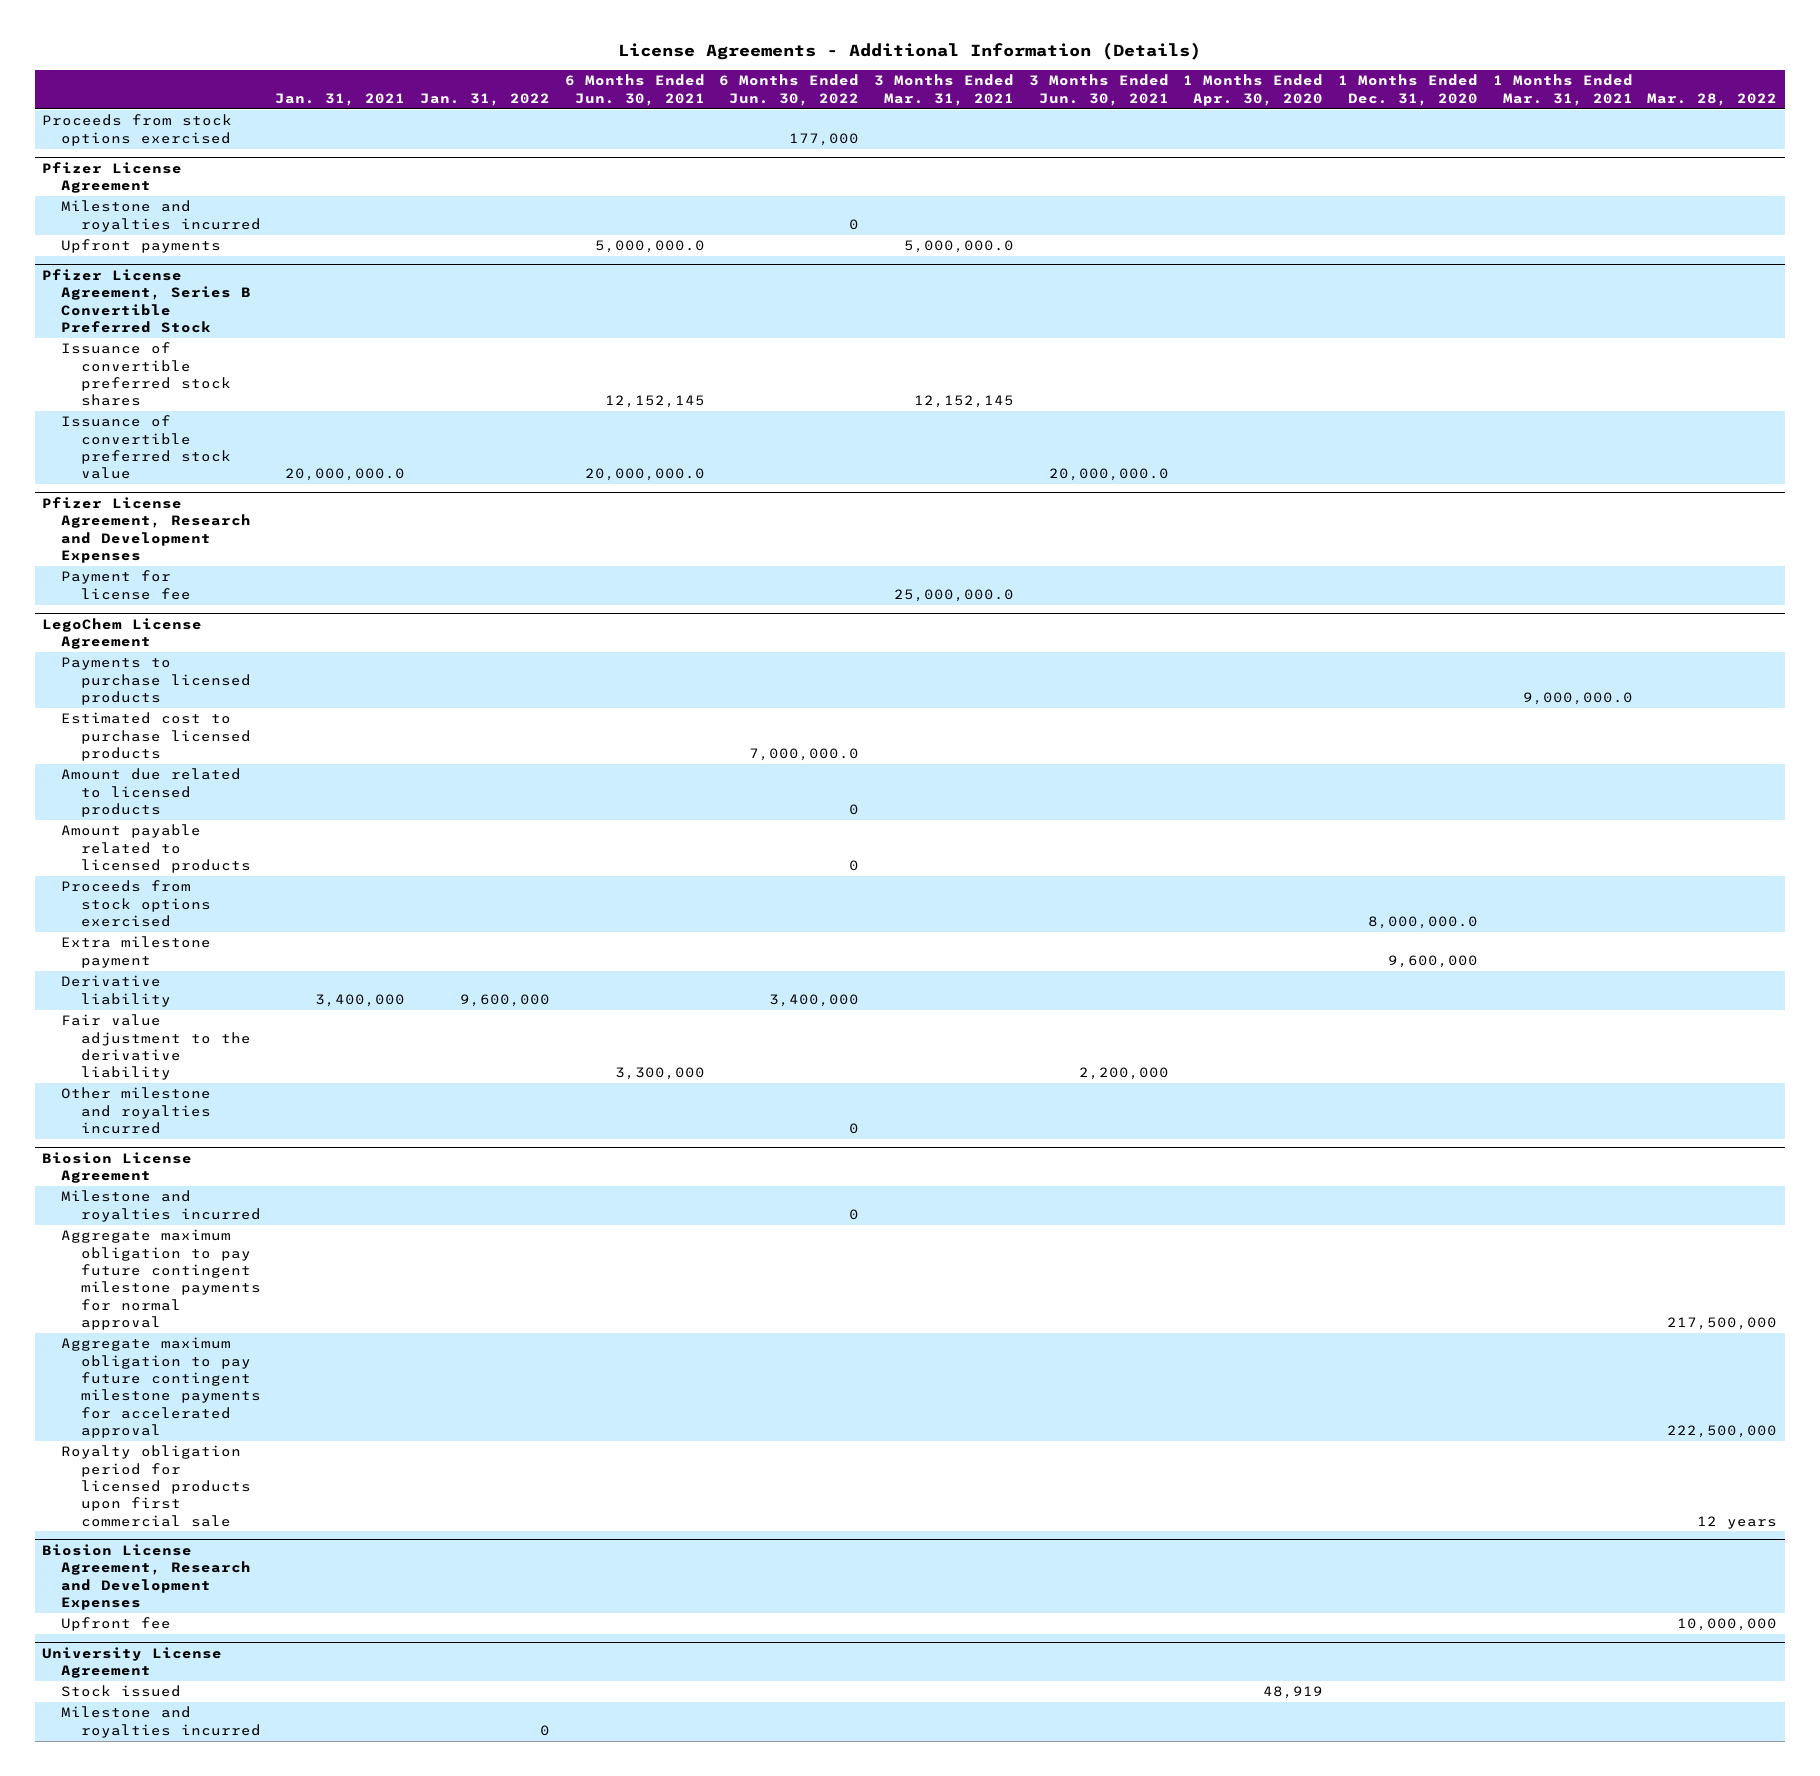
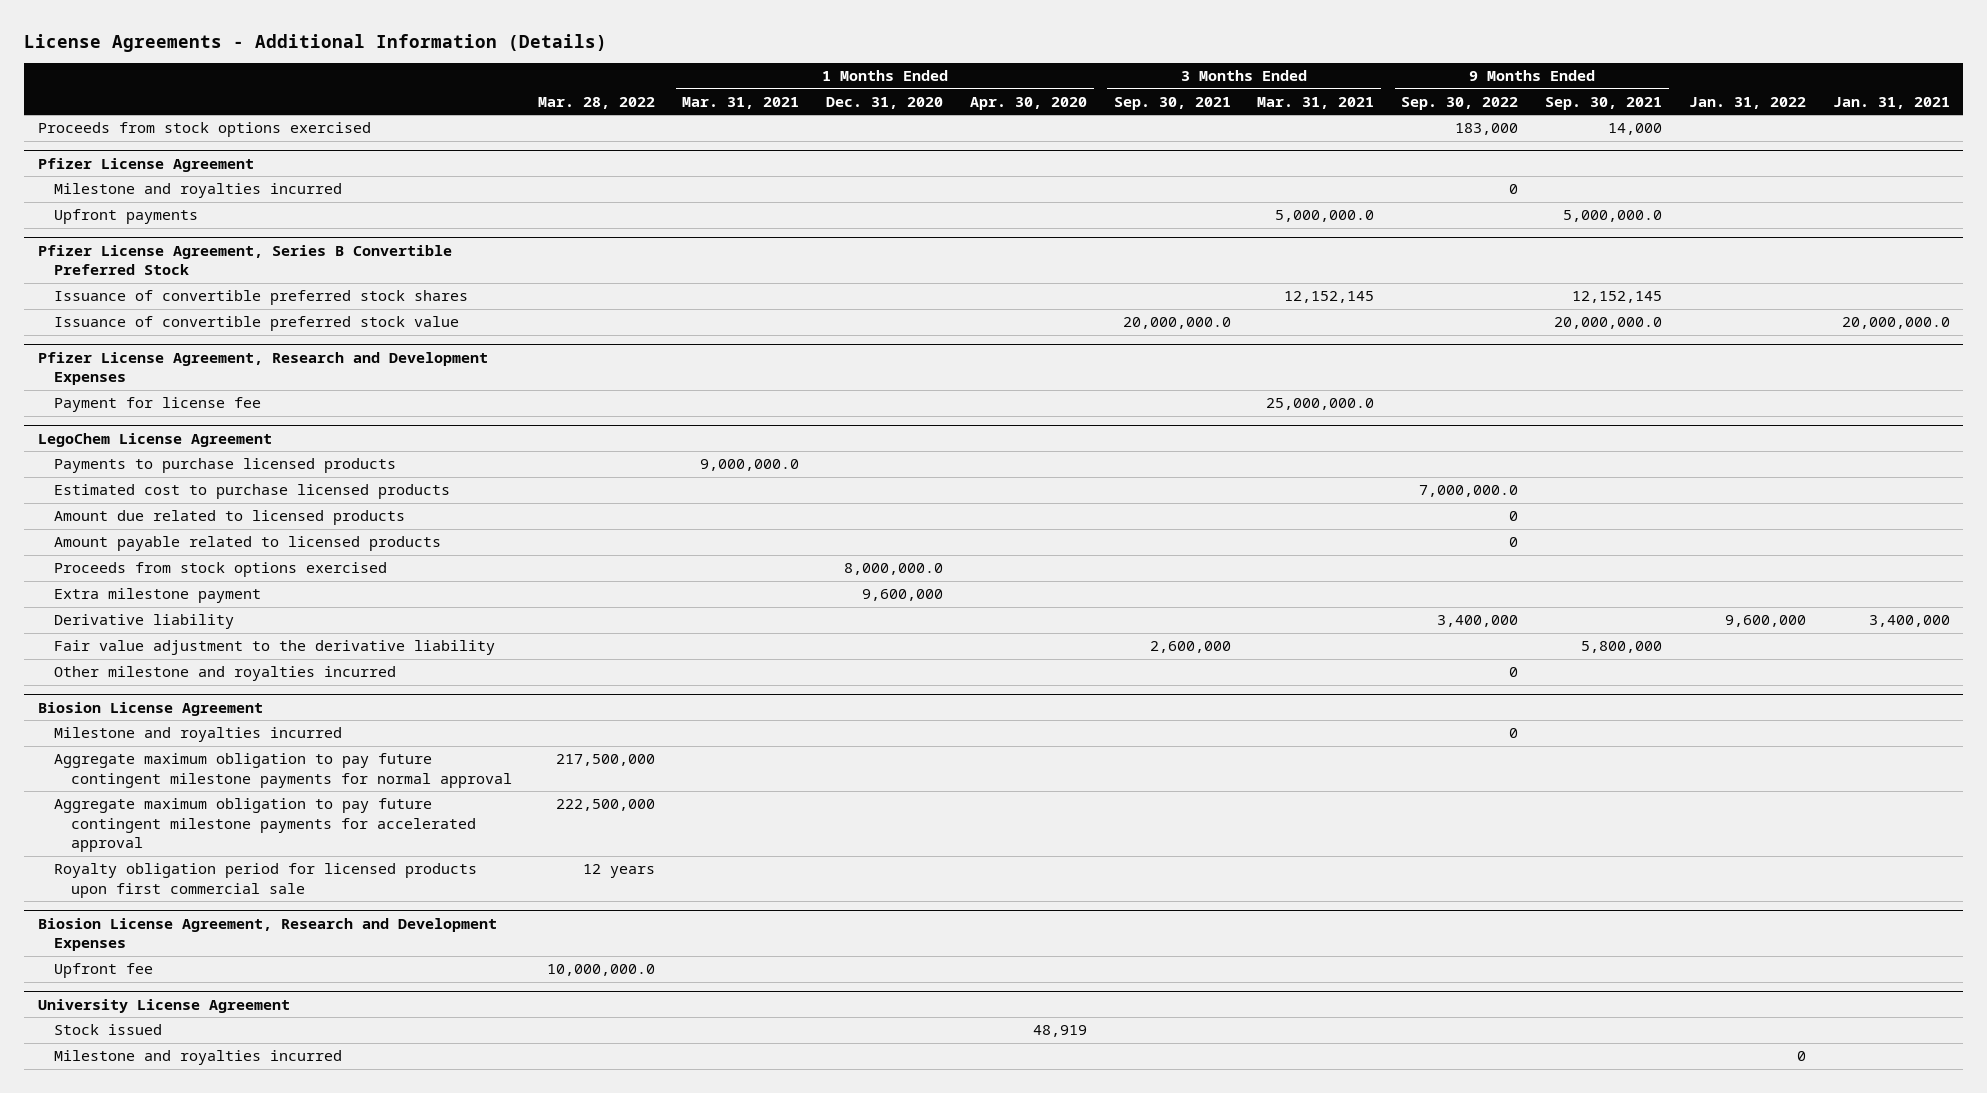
- | Jan. 31, 2021 | Jan. 31, 2022 | 6 Months Ended Jun. 30, 2021 | 6 Months Ended Jun. 30, 2022 | 3 Months Ended Mar. 31, 2021 | 3 Months Ended Jun. 30, 2021 | 1 Months Ended Apr. 30, 2020 | 1 Months Ended Dec. 31, 2020 | 1 Months Ended Mar. 31, 2021 | Mar. 28, 2022
+ | Mar. 28, 2022 | 1 Months Ended Mar. 31, 2021 | 1 Months Ended Dec. 31, 2020 | 1 Months Ended Apr. 30, 2020 | 3 Months Ended Sep. 30, 2021 | 3 Months Ended Mar. 31, 2021 | 9 Months Ended Sep. 30, 2022 | 9 Months Ended Sep. 30, 2021 | Jan. 31, 2022 | Jan. 31, 2021
@ Biosion License Agreement, Research and Development Expenses
- Upfront fee | | | | | | | | | | 10,000,000
+ Upfront fee | 10,000,000.0 | | | | | | | | |

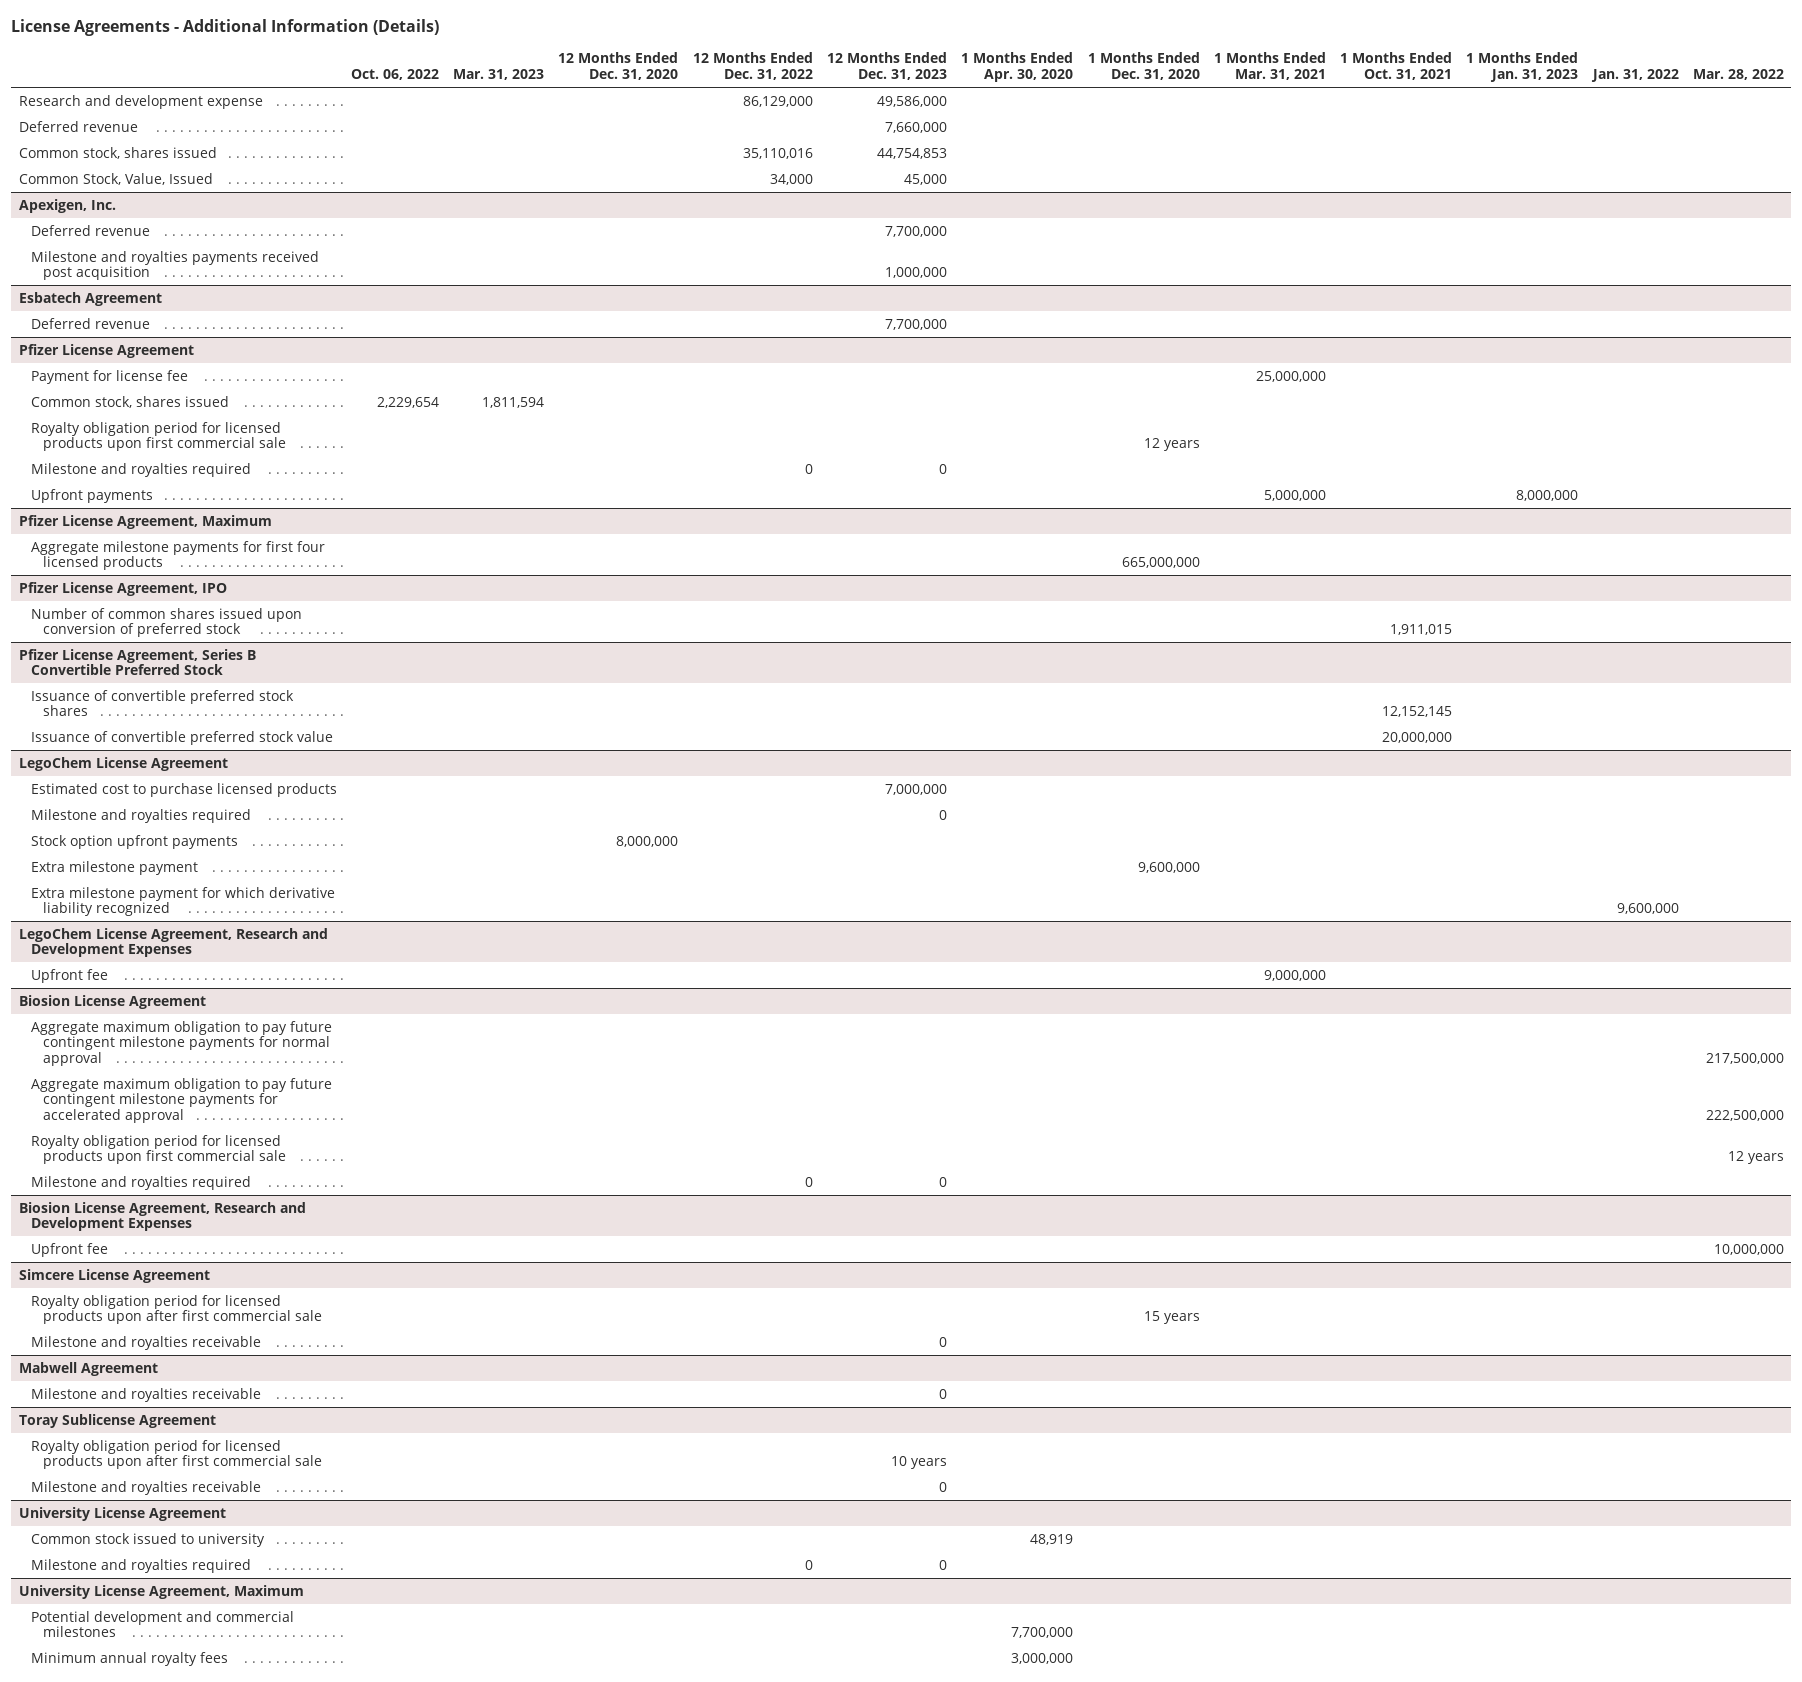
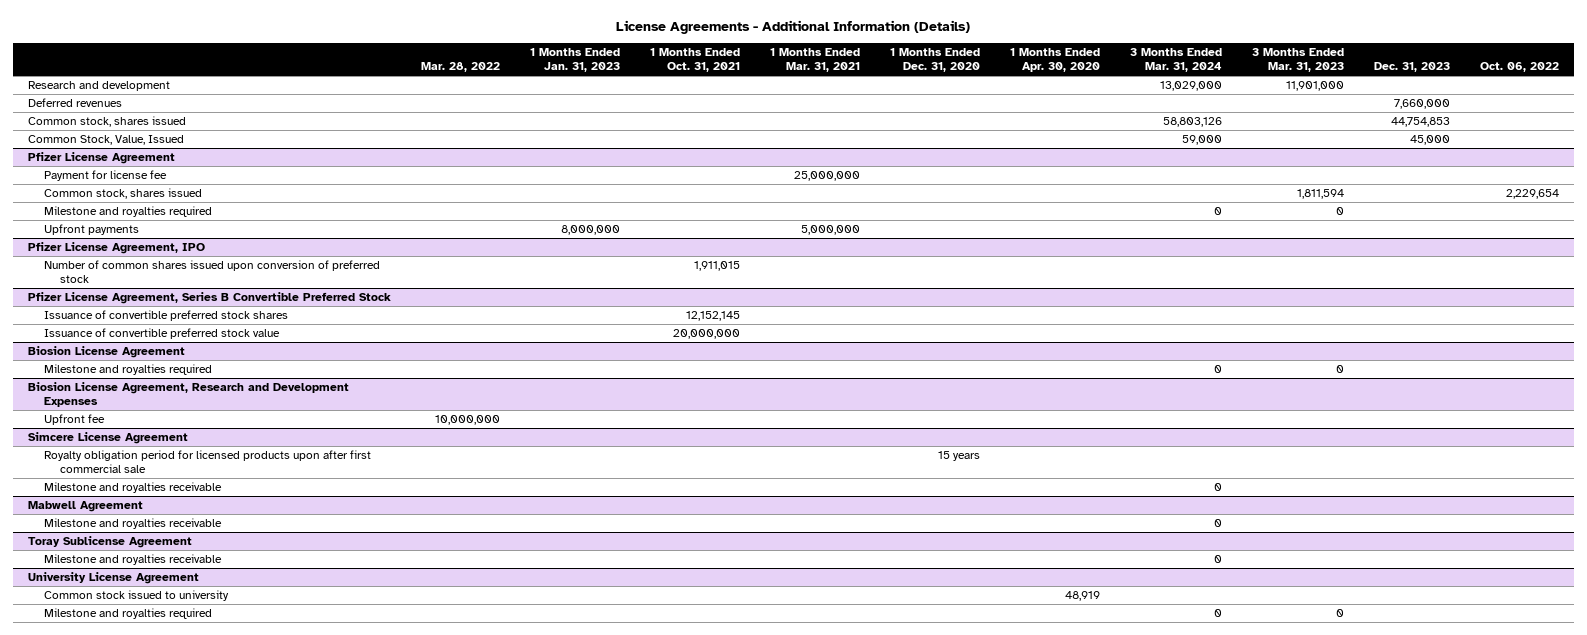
- | Oct. 06, 2022 | Mar. 31, 2023 | 12 Months Ended Dec. 31, 2020 | 12 Months Ended Dec. 31, 2022 | 12 Months Ended Dec. 31, 2023 | 1 Months Ended Apr. 30, 2020 | 1 Months Ended Dec. 31, 2020 | 1 Months Ended Mar. 31, 2021 | 1 Months Ended Oct. 31, 2021 | 1 Months Ended Jan. 31, 2023 | Jan. 31, 2022 | Mar. 28, 2022
+ | Mar. 28, 2022 | 1 Months Ended Jan. 31, 2023 | 1 Months Ended Oct. 31, 2021 | 1 Months Ended Mar. 31, 2021 | 1 Months Ended Dec. 31, 2020 | 1 Months Ended Apr. 30, 2020 | 3 Months Ended Mar. 31, 2024 | 3 Months Ended Mar. 31, 2023 | Dec. 31, 2023 | Oct. 06, 2022
- Research and development expense | | | | 86,129,000 | 49,586,000 | | | | | | |
- Deferred revenue | | | | | 7,660,000 | | | | | | |
+ Research and development | | | | | | | 13,029,000 | 11,901,000 | |
+ Deferred revenues | | | | | | | | | 7,660,000 |
- Apexigen, Inc.
- Deferred revenue | | | | | 7,700,000 | | | | | | |
- Milestone and royalties payments received post acquisition | | | | | 1,000,000 | | | | | | |
- Esbatech Agreement
- Deferred revenue | | | | | 7,700,000 | | | | | | |
@ Pfizer License Agreement
- Royalty obligation period for licensed products upon first commercial sale | | | | | | | 12 years | | | | |
- Pfizer License Agreement, Maximum
- Aggregate milestone payments for first four licensed products | | | | | | | 665,000,000 | | | | |
- LegoChem License Agreement
- Estimated cost to purchase licensed products | | | | | 7,000,000 | | | | | | |
- Milestone and royalties required | | | | | 0 | | | | | | |
- Stock option upfront payments | | | 8,000,000 | | | | | | | | |
- Extra milestone payment | | | | | | | 9,600,000 | | | | |
- Extra milestone payment for which derivative liability recognized | | | | | | | | | | | 9,600,000 |
- LegoChem License Agreement, Research and Development Expenses
- Upfront fee | | | | | | | | 9,000,000 | | | |
@ Biosion License Agreement
- Aggregate maximum obligation to pay future contingent milestone payments for normal approval | | | | | | | | | | | | 217,500,000
- Aggregate maximum obligation to pay future contingent milestone payments for accelerated approval | | | | | | | | | | | | 222,500,000
- Royalty obligation period for licensed products upon first commercial sale | | | | | | | | | | | | 12 years
@ Toray Sublicense Agreement
- Royalty obligation period for licensed products upon after first commercial sale | | | | | 10 years | | | | | | |
- University License Agreement, Maximum
- Potential development and commercial milestones | | | | | | 7,700,000 | | | | | |
- Minimum annual royalty fees | | | | | | 3,000,000 | | | | | |

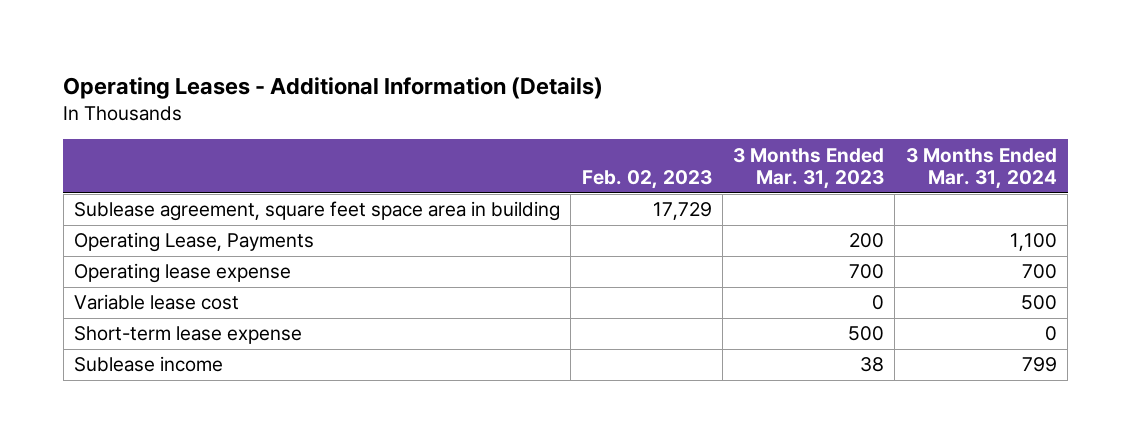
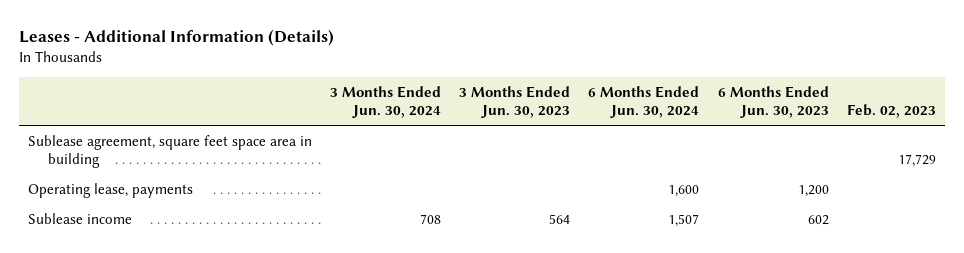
- Operating Leases - Additional Information (Details)
+ Leases - Additional Information (Details)
- | Feb. 02, 2023 | 3 Months Ended Mar. 31, 2023 | 3 Months Ended Mar. 31, 2024
+ | 3 Months Ended Jun. 30, 2024 | 3 Months Ended Jun. 30, 2023 | 6 Months Ended Jun. 30, 2024 | 6 Months Ended Jun. 30, 2023 | Feb. 02, 2023
- Operating Lease, Payments | | 200 | 1,100
- Operating lease expense | | 700 | 700
- Variable lease cost | | 0 | 500
- Short-term lease expense | | 500 | 0
+ Operating lease, payments | | | 1,600 | 1,200 |

